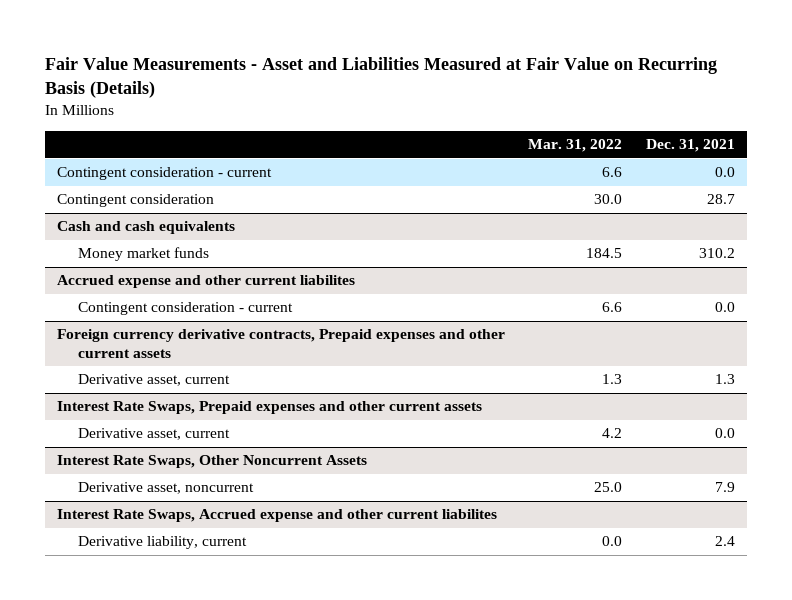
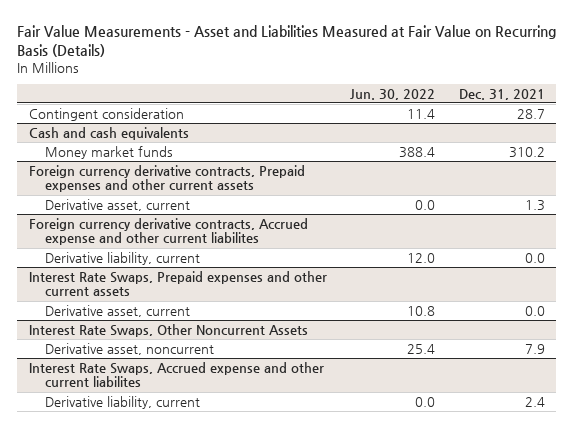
- | Mar. 31, 2022 | Dec. 31, 2021
+ | Jun. 30, 2022 | Dec. 31, 2021
- Contingent consideration - current | 6.6 | 0.0
- Accrued expense and other current liabilites
- Contingent consideration - current | 6.6 | 0.0
+ Foreign currency derivative contracts, Accrued expense and other current liabilites
+ Derivative liability, current | 12.0 | 0.0

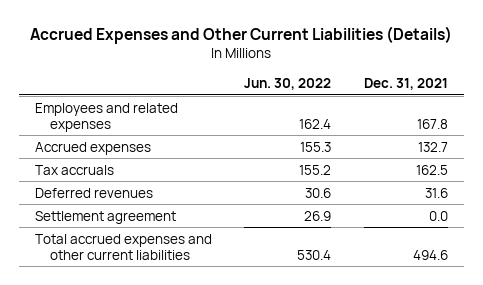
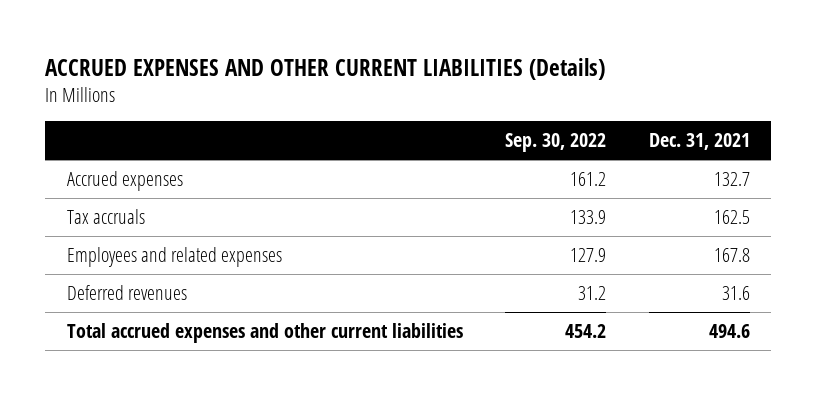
- Accrued Expenses and Other Current Liabilities (Details)
+ ACCRUED EXPENSES AND OTHER CURRENT LIABILITIES (Details)
- | Jun. 30, 2022 | Dec. 31, 2021
+ | Sep. 30, 2022 | Dec. 31, 2021
moved down: Employees and related expenses | 127.9 | 167.8
- Settlement agreement | 26.9 | 0.0

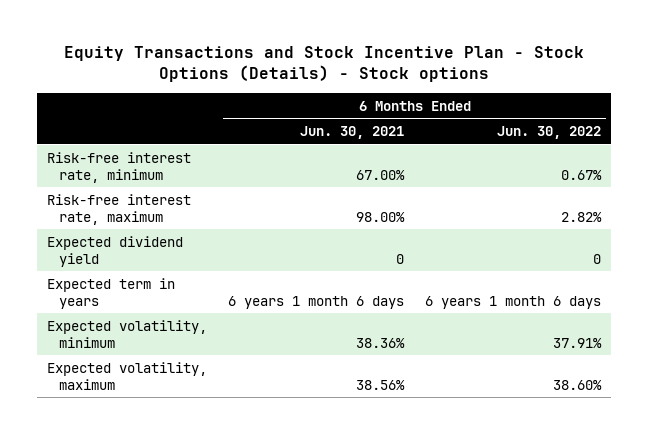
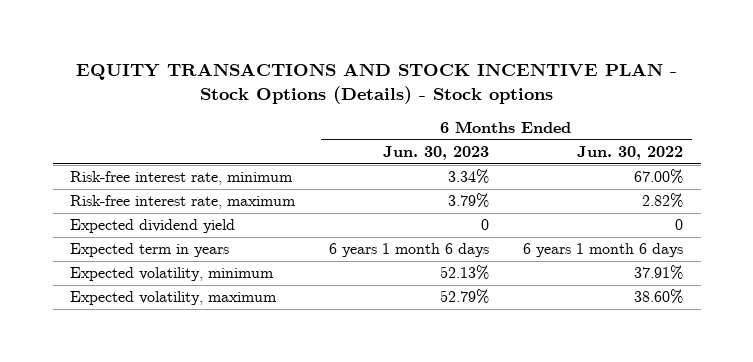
- Equity Transactions and Stock Incentive Plan - Stock Options (Details) - Stock options
+ EQUITY TRANSACTIONS AND STOCK INCENTIVE PLAN - Stock Options (Details) - Stock options
- | 6 Months Ended Jun. 30, 2021 | 6 Months Ended Jun. 30, 2022
+ | 6 Months Ended Jun. 30, 2023 | 6 Months Ended Jun. 30, 2022
- Risk-free interest rate, minimum | 67.00% | 0.67%
+ Risk-free interest rate, minimum | 3.34% | 67.00%

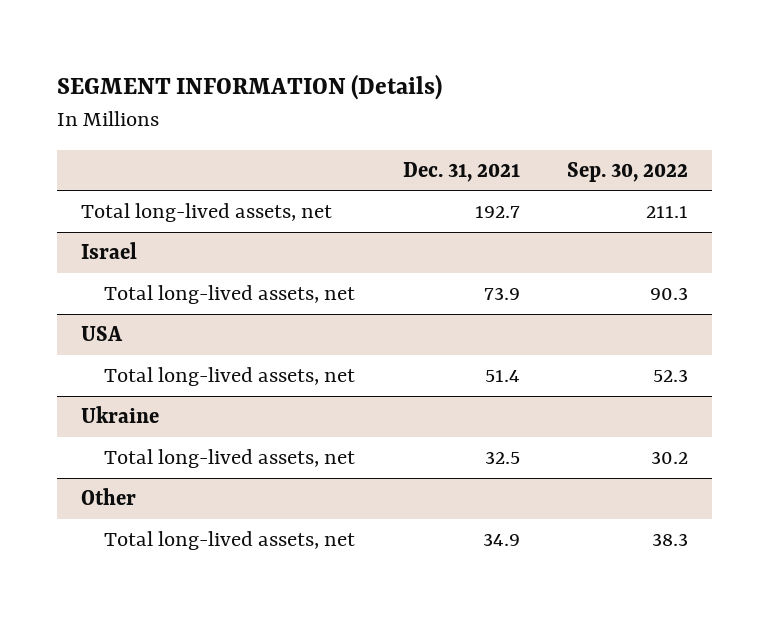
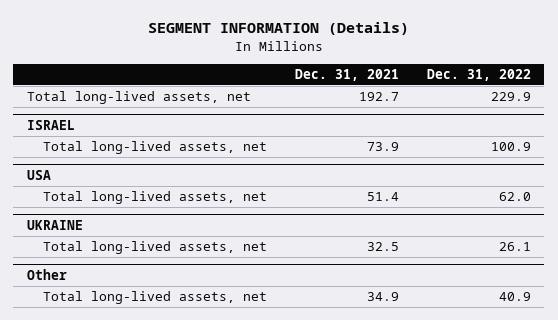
- | Dec. 31, 2021 | Sep. 30, 2022
+ | Dec. 31, 2021 | Dec. 31, 2022
- Israel
+ ISRAEL
- Ukraine
+ UKRAINE

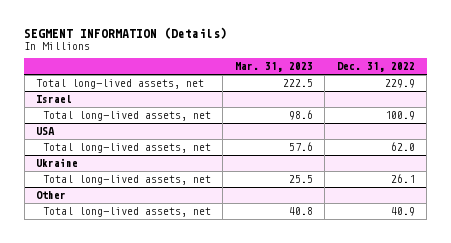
- | Dec. 31, 2021 | Dec. 31, 2022
+ | Mar. 31, 2023 | Dec. 31, 2022
- ISRAEL
+ Israel
- UKRAINE
+ Ukraine

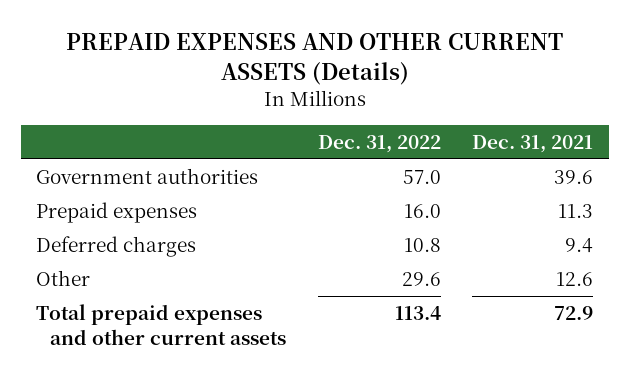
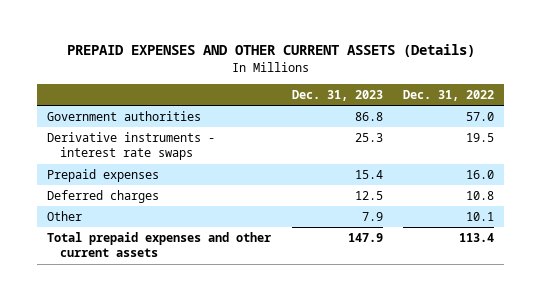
- | Dec. 31, 2022 | Dec. 31, 2021
+ | Dec. 31, 2023 | Dec. 31, 2022
+ Derivative instruments - interest rate swaps | 25.3 | 19.5
- Other | 29.6 | 12.6
+ Other | 7.9 | 10.1

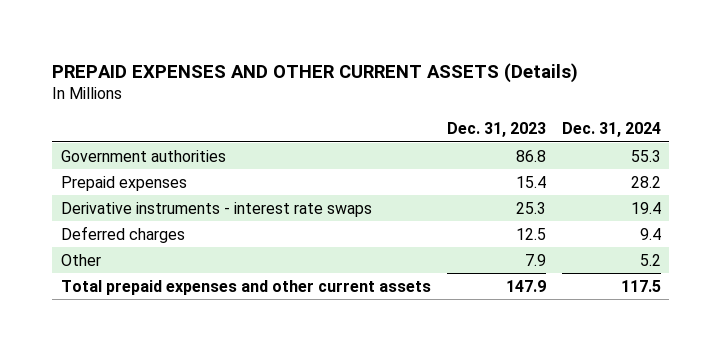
- | Dec. 31, 2023 | Dec. 31, 2022
+ | Dec. 31, 2023 | Dec. 31, 2024
moved down: Derivative instruments - interest rate swaps | 25.3 | 19.4

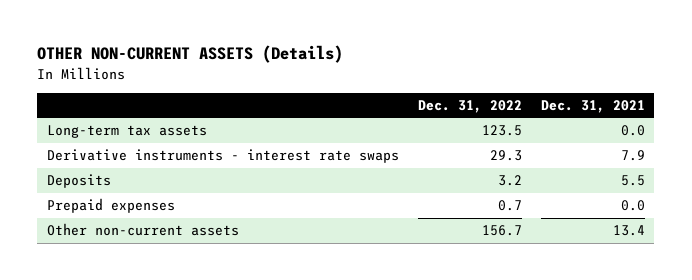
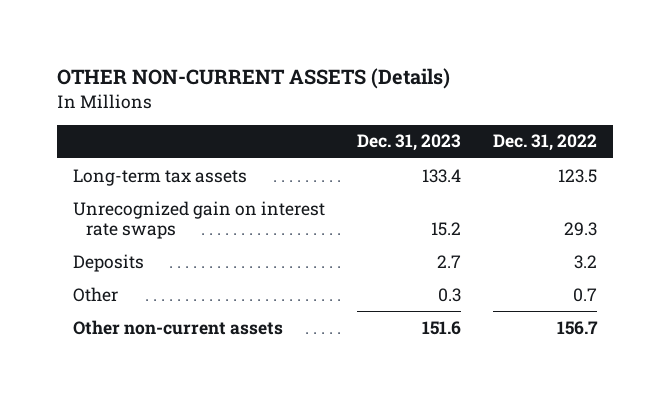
- | Dec. 31, 2022 | Dec. 31, 2021
+ | Dec. 31, 2023 | Dec. 31, 2022
- Derivative instruments - interest rate swaps | 29.3 | 7.9
+ Unrecognized gain on interest rate swaps | 15.2 | 29.3
- Prepaid expenses | 0.7 | 0.0
+ Other | 0.3 | 0.7

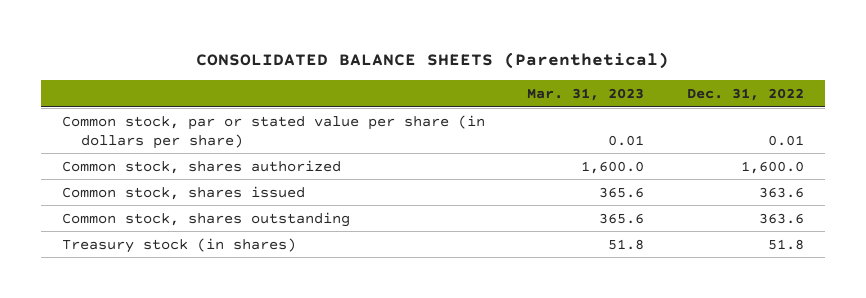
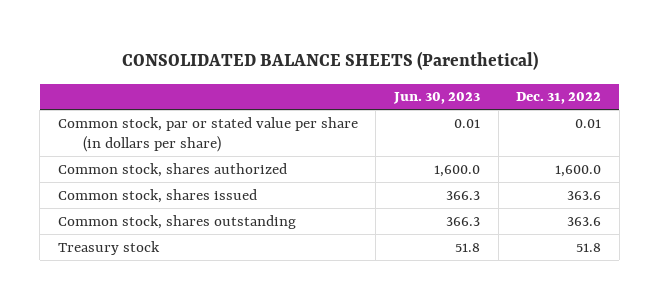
- | Mar. 31, 2023 | Dec. 31, 2022
+ | Jun. 30, 2023 | Dec. 31, 2022
- Treasury stock (in shares) | 51.8 | 51.8
+ Treasury stock | 51.8 | 51.8

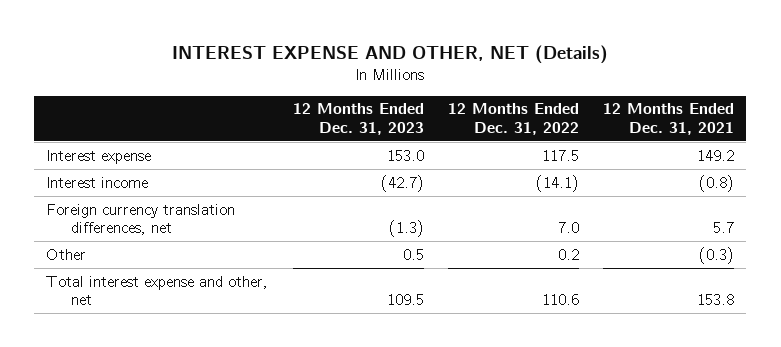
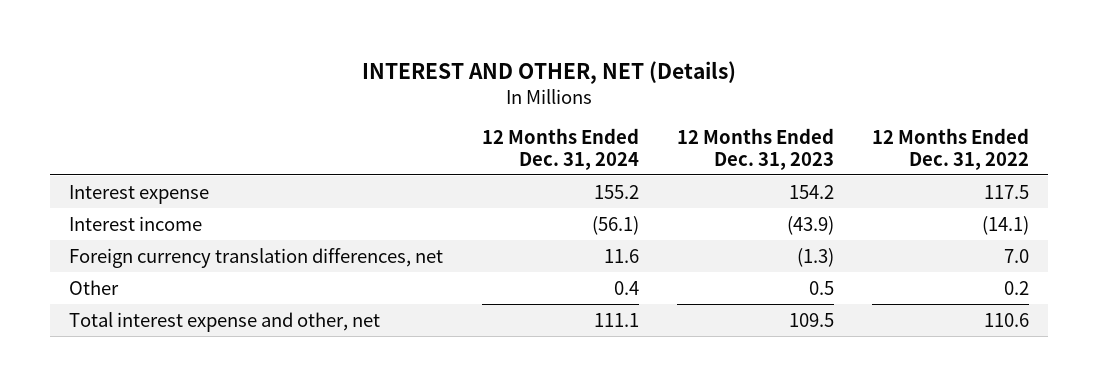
- INTEREST EXPENSE AND OTHER, NET (Details)
+ INTEREST AND OTHER, NET (Details)
- | 12 Months Ended Dec. 31, 2023 | 12 Months Ended Dec. 31, 2022 | 12 Months Ended Dec. 31, 2021
+ | 12 Months Ended Dec. 31, 2024 | 12 Months Ended Dec. 31, 2023 | 12 Months Ended Dec. 31, 2022
- Interest expense | 153.0 | 117.5 | 149.2
- Interest income | (42.7) | (14.1) | (0.8)
+ Interest expense | 155.2 | 154.2 | 117.5
+ Interest income | (56.1) | (43.9) | (14.1)

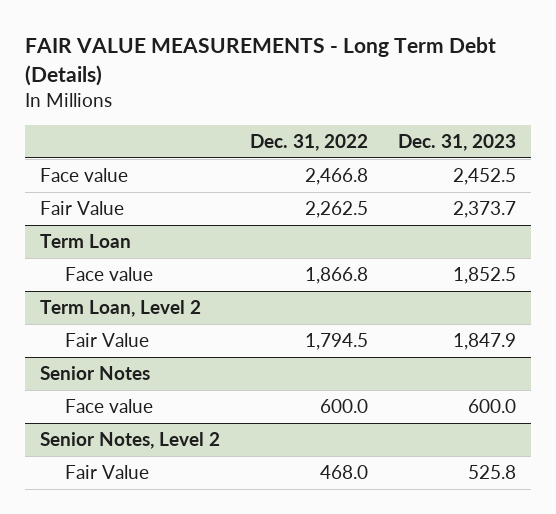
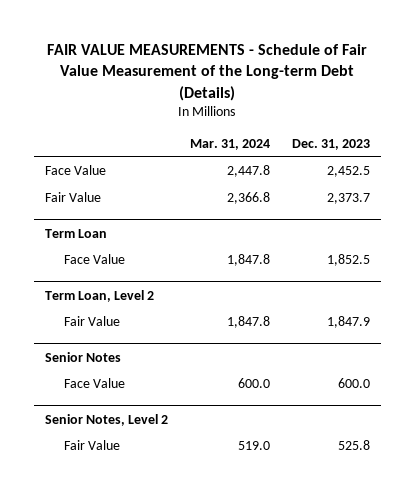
- FAIR VALUE MEASUREMENTS - Long Term Debt (Details)
+ FAIR VALUE MEASUREMENTS - Schedule of Fair Value Measurement of the Long-term Debt (Details)
- | Dec. 31, 2022 | Dec. 31, 2023
+ | Mar. 31, 2024 | Dec. 31, 2023
- Face value | 2,466.8 | 2,452.5
+ Face Value | 2,447.8 | 2,452.5
@ Term Loan
- Face value | 1,866.8 | 1,852.5
+ Face Value | 1,847.8 | 1,852.5
@ Senior Notes
- Face value | 600.0 | 600.0
+ Face Value | 600.0 | 600.0

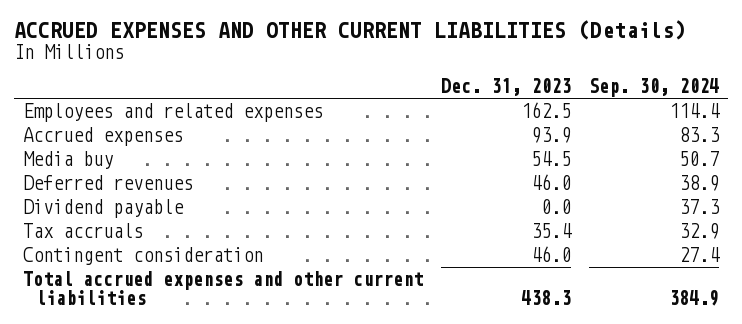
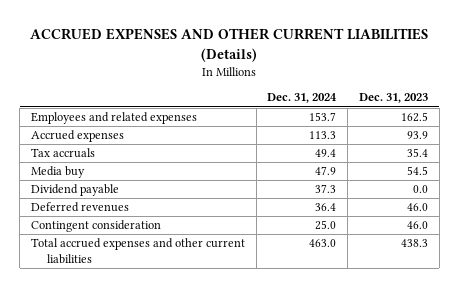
- | Dec. 31, 2023 | Sep. 30, 2024
+ | Dec. 31, 2024 | Dec. 31, 2023
moved up: Tax accruals | 49.4 | 35.4
moved down: Deferred revenues | 36.4 | 46.0

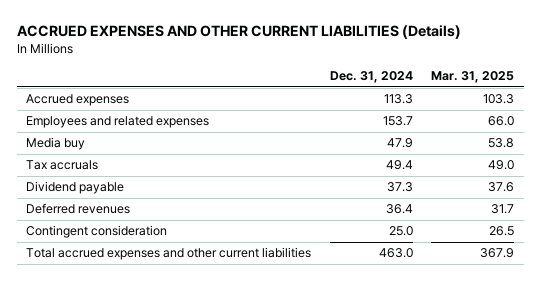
- | Dec. 31, 2024 | Dec. 31, 2023
+ | Dec. 31, 2024 | Mar. 31, 2025
moved down: Employees and related expenses | 153.7 | 66.0
moved down: Tax accruals | 49.4 | 49.0

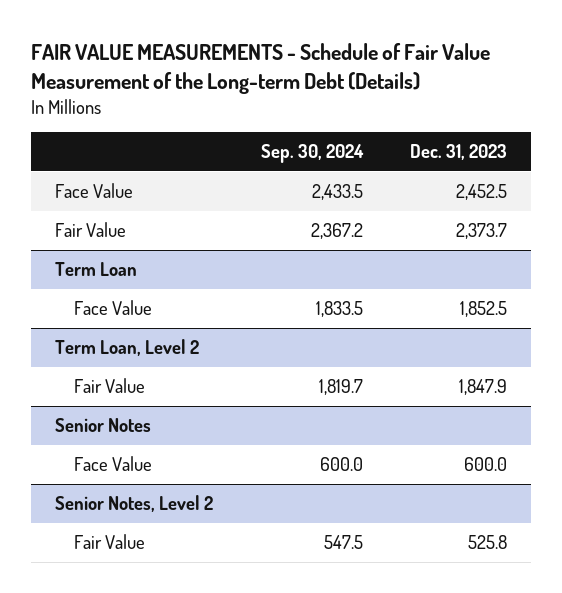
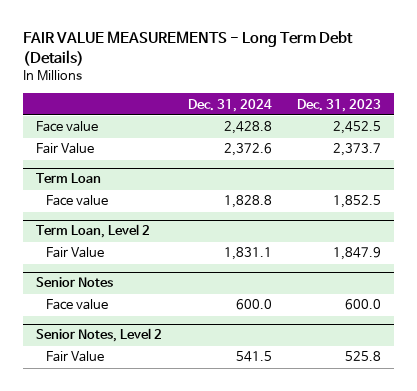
- FAIR VALUE MEASUREMENTS - Schedule of Fair Value Measurement of the Long-term Debt (Details)
+ FAIR VALUE MEASUREMENTS - Long Term Debt (Details)
- | Sep. 30, 2024 | Dec. 31, 2023
+ | Dec. 31, 2024 | Dec. 31, 2023
- Face Value | 2,433.5 | 2,452.5
+ Face value | 2,428.8 | 2,452.5
@ Term Loan
- Face Value | 1,833.5 | 1,852.5
+ Face value | 1,828.8 | 1,852.5
@ Senior Notes
- Face Value | 600.0 | 600.0
+ Face value | 600.0 | 600.0

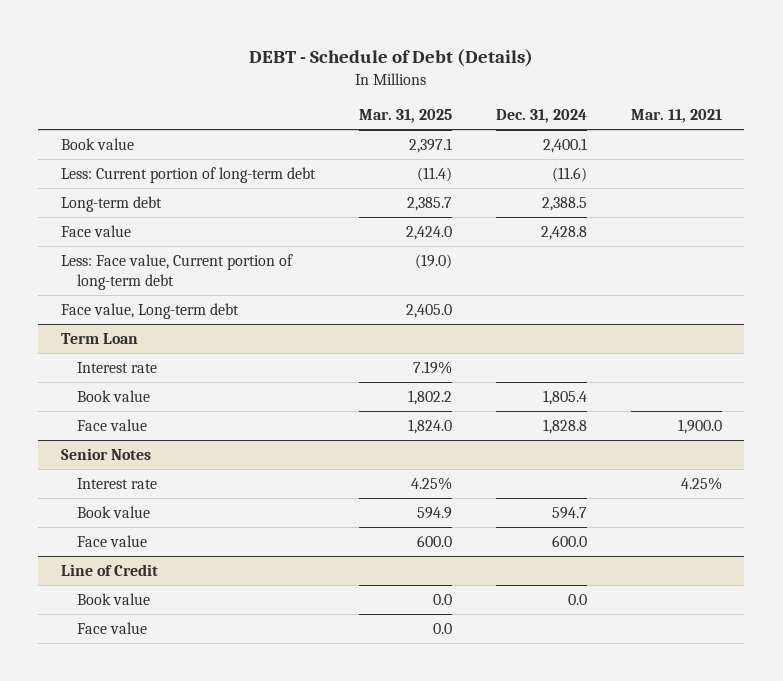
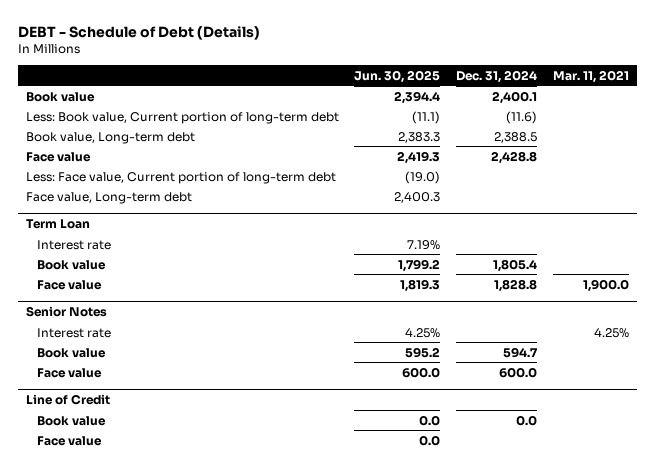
- | Mar. 31, 2025 | Dec. 31, 2024 | Mar. 11, 2021
+ | Jun. 30, 2025 | Dec. 31, 2024 | Mar. 11, 2021
- Less: Current portion of long-term debt | (11.4) | (11.6) |
- Long-term debt | 2,385.7 | 2,388.5 |
+ Less: Book value, Current portion of long-term debt | (11.1) | (11.6) |
+ Book value, Long-term debt | 2,383.3 | 2,388.5 |

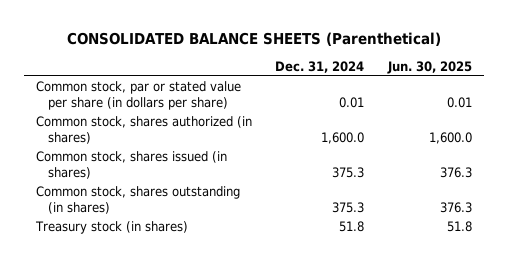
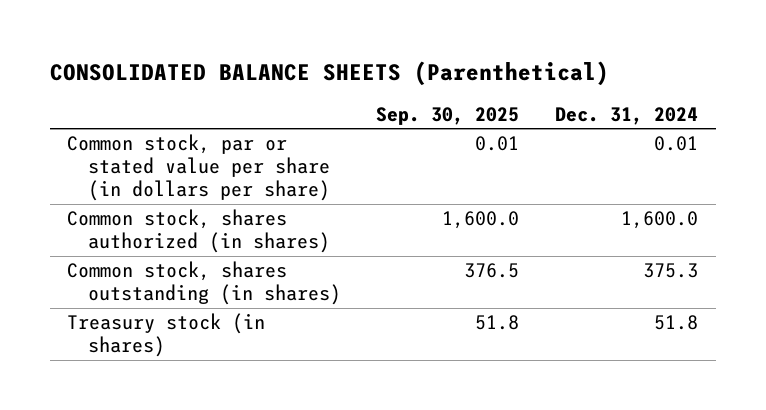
- | Dec. 31, 2024 | Jun. 30, 2025
+ | Sep. 30, 2025 | Dec. 31, 2024
- Common stock, shares issued (in shares) | 375.3 | 376.3

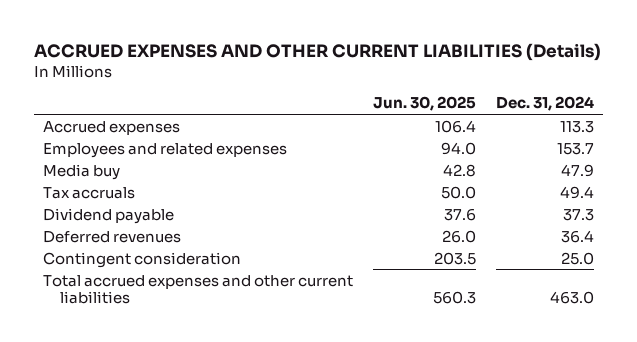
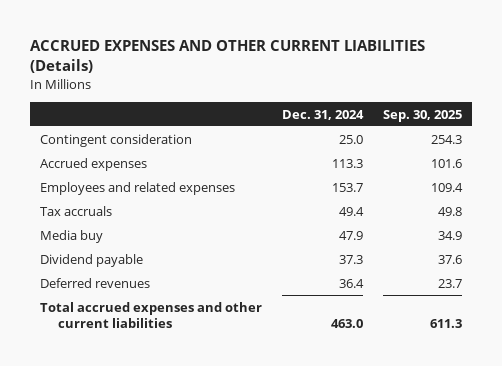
- | Jun. 30, 2025 | Dec. 31, 2024
+ | Dec. 31, 2024 | Sep. 30, 2025
moved up: Contingent consideration | 25.0 | 254.3
moved down: Media buy | 47.9 | 34.9

